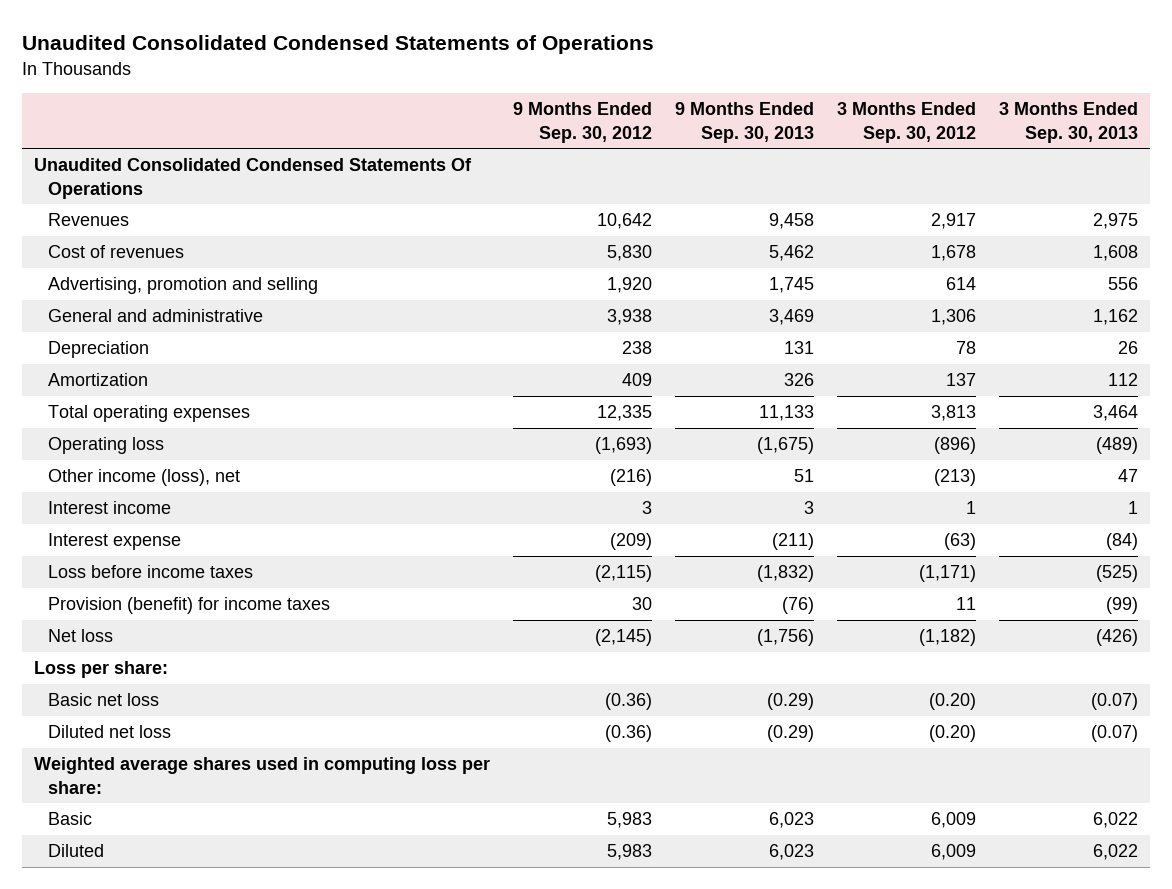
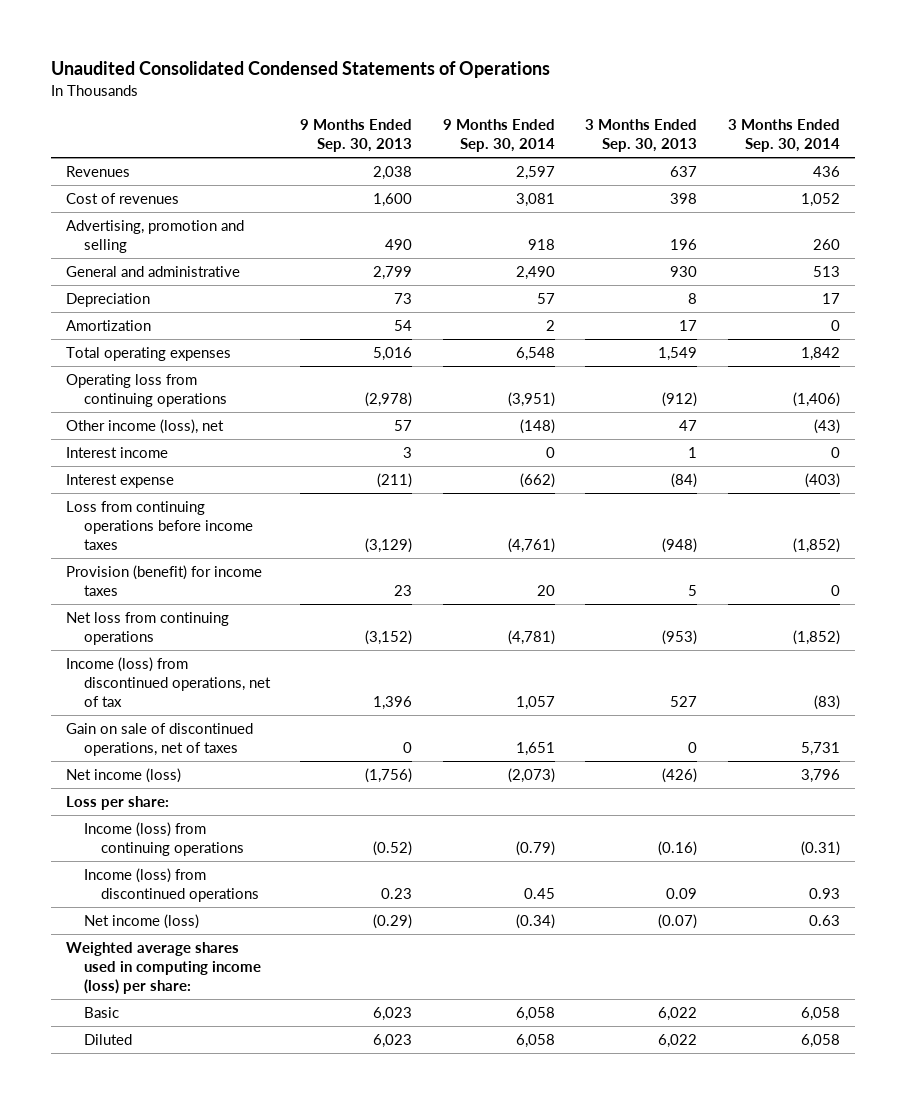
- | 9 Months Ended Sep. 30, 2012 | 9 Months Ended Sep. 30, 2013 | 3 Months Ended Sep. 30, 2012 | 3 Months Ended Sep. 30, 2013
+ | 9 Months Ended Sep. 30, 2013 | 9 Months Ended Sep. 30, 2014 | 3 Months Ended Sep. 30, 2013 | 3 Months Ended Sep. 30, 2014
- Unaudited Consolidated Condensed Statements Of Operations
- Revenues | 10,642 | 9,458 | 2,917 | 2,975
- Cost of revenues | 5,830 | 5,462 | 1,678 | 1,608
- Advertising, promotion and selling | 1,920 | 1,745 | 614 | 556
- General and administrative | 3,938 | 3,469 | 1,306 | 1,162
- Depreciation | 238 | 131 | 78 | 26
- Amortization | 409 | 326 | 137 | 112
- Total operating expenses | 12,335 | 11,133 | 3,813 | 3,464
- Operating loss | (1,693) | (1,675) | (896) | (489)
- Other income (loss), net | (216) | 51 | (213) | 47
+ Revenues | 2,038 | 2,597 | 637 | 436
+ Cost of revenues | 1,600 | 3,081 | 398 | 1,052
+ Advertising, promotion and selling | 490 | 918 | 196 | 260
+ General and administrative | 2,799 | 2,490 | 930 | 513
+ Depreciation | 73 | 57 | 8 | 17
+ Amortization | 54 | 2 | 17 | 0
+ Total operating expenses | 5,016 | 6,548 | 1,549 | 1,842
+ Operating loss from continuing operations | (2,978) | (3,951) | (912) | (1,406)
+ Other income (loss), net | 57 | (148) | 47 | (43)
- Loss before income taxes | (2,115) | (1,832) | (1,171) | (525)
- Provision (benefit) for income taxes | 30 | (76) | 11 | (99)
- Net loss | (2,145) | (1,756) | (1,182) | (426)
+ Loss from continuing operations before income taxes | (3,129) | (4,761) | (948) | (1,852)
+ Provision (benefit) for income taxes | 23 | 20 | 5 | 0
+ Net loss from continuing operations | (3,152) | (4,781) | (953) | (1,852)
+ Income (loss) from discontinued operations, net of tax | 1,396 | 1,057 | 527 | (83)
+ Gain on sale of discontinued operations, net of taxes | 0 | 1,651 | 0 | 5,731
+ Net income (loss) | (1,756) | (2,073) | (426) | 3,796
- Basic net loss | (0.36) | (0.29) | (0.20) | (0.07)
- Diluted net loss | (0.36) | (0.29) | (0.20) | (0.07)
- Weighted average shares used in computing loss per share:
+ Income (loss) from continuing operations | (0.52) | (0.79) | (0.16) | (0.31)
+ Income (loss) from discontinued operations | 0.23 | 0.45 | 0.09 | 0.93
+ Net income (loss) | (0.29) | (0.34) | (0.07) | 0.63
+ Weighted average shares used in computing income (loss) per share:

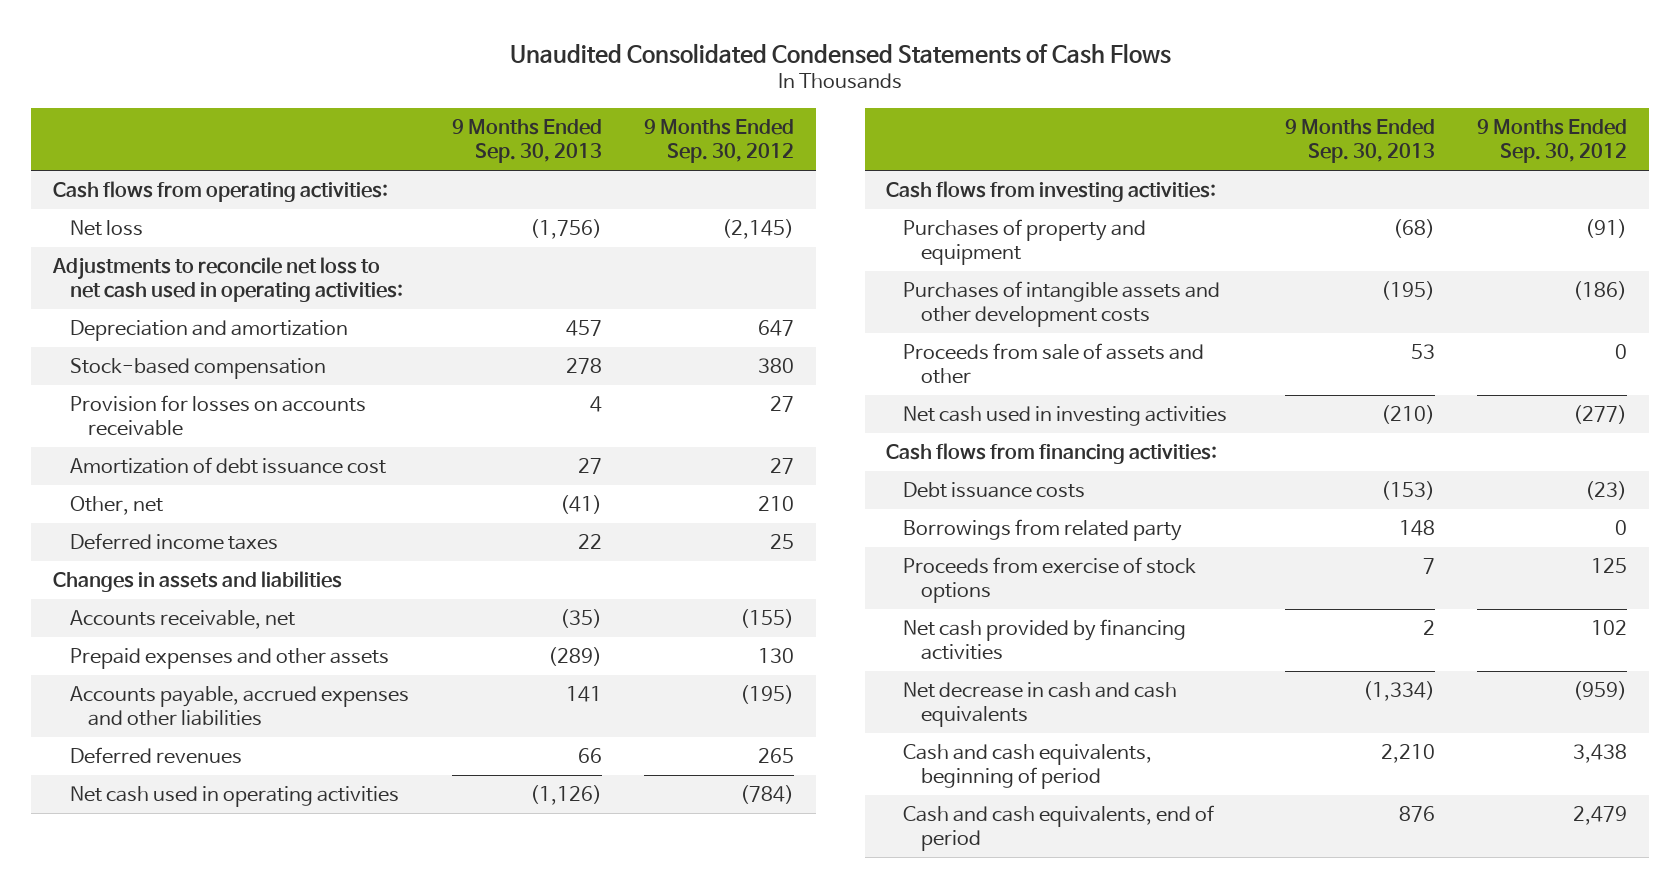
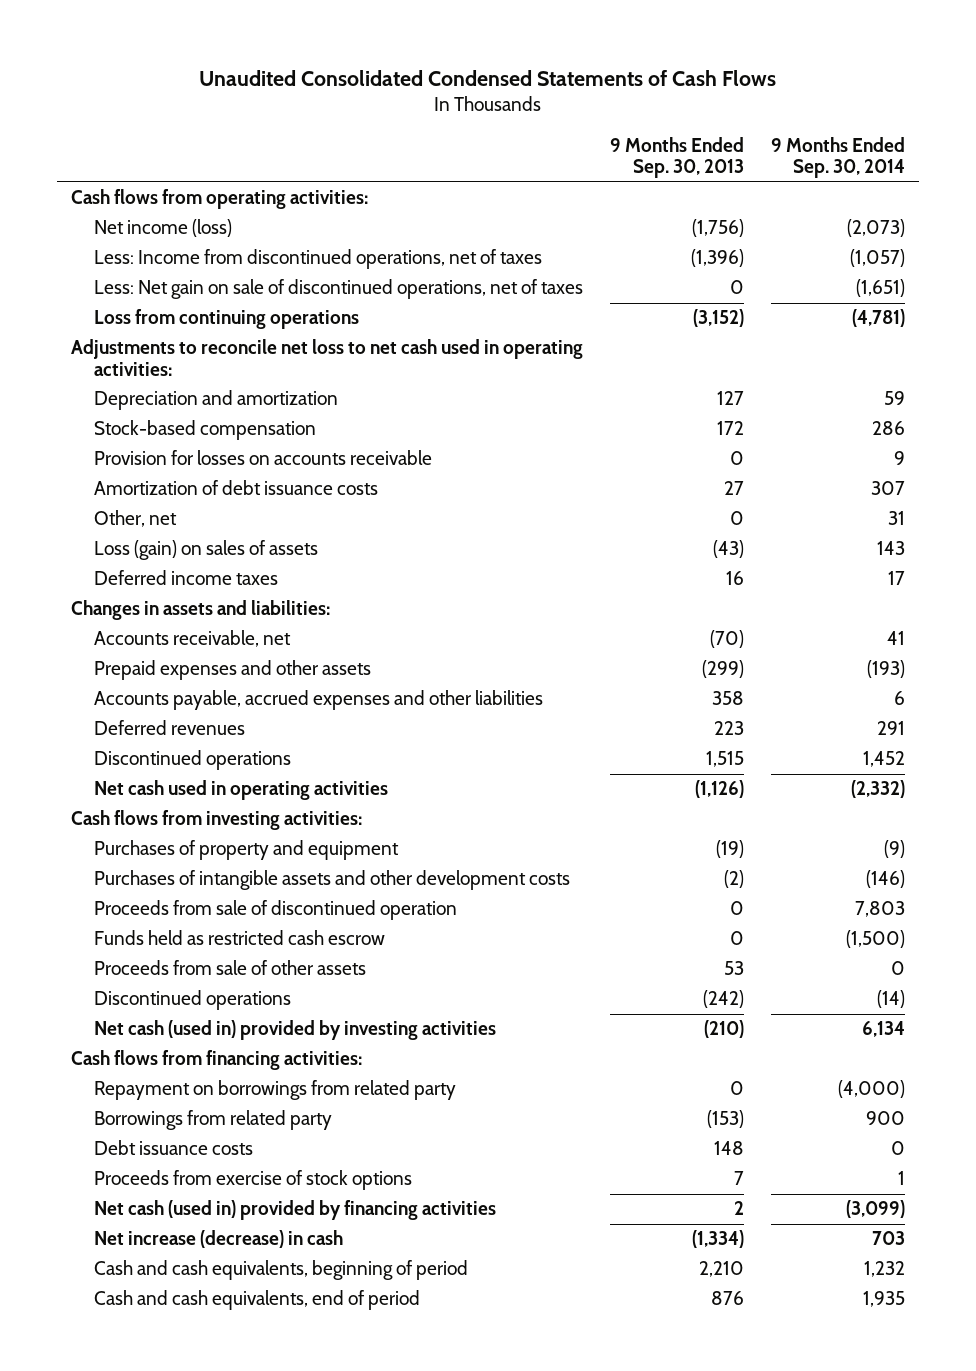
- | 9 Months Ended Sep. 30, 2013 | 9 Months Ended Sep. 30, 2012
+ | 9 Months Ended Sep. 30, 2013 | 9 Months Ended Sep. 30, 2014
- Net loss | (1,756) | (2,145)
+ Net income (loss) | (1,756) | (2,073)
+ Less: Income from discontinued operations, net of taxes | (1,396) | (1,057)
+ Less: Net gain on sale of discontinued operations, net of taxes | 0 | (1,651)
+ Loss from continuing operations | (3,152) | (4,781)
- Depreciation and amortization | 457 | 647
- Stock-based compensation | 278 | 380
- Provision for losses on accounts receivable | 4 | 27
- Amortization of debt issuance cost | 27 | 27
- Other, net | (41) | 210
- Deferred income taxes | 22 | 25
- Changes in assets and liabilities
- Accounts receivable, net | (35) | (155)
- Prepaid expenses and other assets | (289) | 130
- Accounts payable, accrued expenses and other liabilities | 141 | (195)
- Deferred revenues | 66 | 265
+ Depreciation and amortization | 127 | 59
+ Stock-based compensation | 172 | 286
+ Provision for losses on accounts receivable | 0 | 9
+ Amortization of debt issuance costs | 27 | 307
+ Other, net | 0 | 31
+ Loss (gain) on sales of assets | (43) | 143
+ Deferred income taxes | 16 | 17
+ Changes in assets and liabilities:
+ Accounts receivable, net | (70) | 41
+ Prepaid expenses and other assets | (299) | (193)
+ Accounts payable, accrued expenses and other liabilities | 358 | 6
+ Deferred revenues | 223 | 291
+ Discontinued operations | 1,515 | 1,452
- Purchases of property and equipment | (68) | (91)
- Purchases of intangible assets and other development costs | (195) | (186)
- Proceeds from sale of assets and other | 53 | 0
- Net cash used in investing activities | (210) | (277)
+ Purchases of property and equipment | (19) | (9)
+ Purchases of intangible assets and other development costs | (2) | (146)
+ Proceeds from sale of discontinued operation | 0 | 7,803
+ Funds held as restricted cash escrow | 0 | (1,500)
+ Proceeds from sale of other assets | 53 | 0
+ Discontinued operations | (242) | (14)
+ Net cash (used in) provided by investing activities | (210) | 6,134
- Debt issuance costs | (153) | (23)
- Borrowings from related party | 148 | 0
+ Repayment on borrowings from related party | 0 | (4,000)
+ Borrowings from related party | (153) | 900
+ Debt issuance costs | 148 | 0
- Net cash provided by financing activities | 2 | 102
- Net decrease in cash and cash equivalents | (1,334) | (959)
+ Net cash (used in) provided by financing activities | 2 | (3,099)
+ Net increase (decrease) in cash | (1,334) | 703

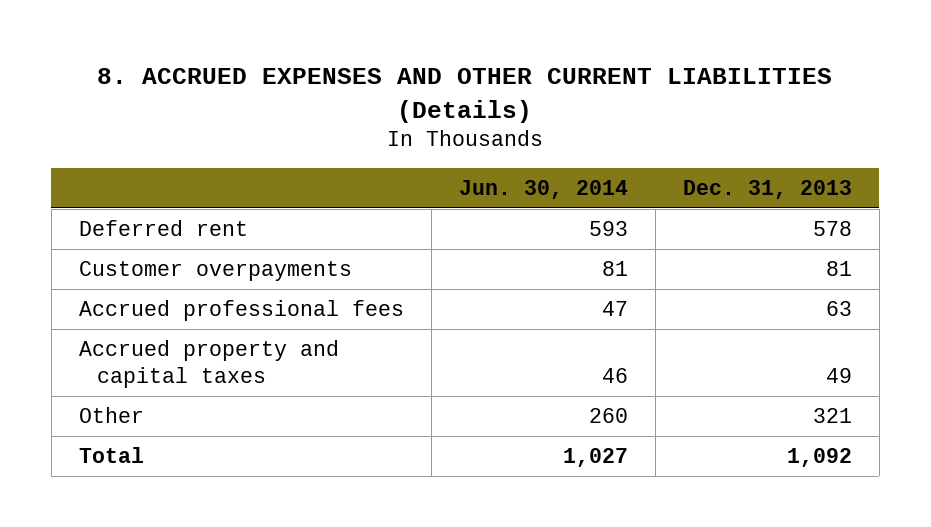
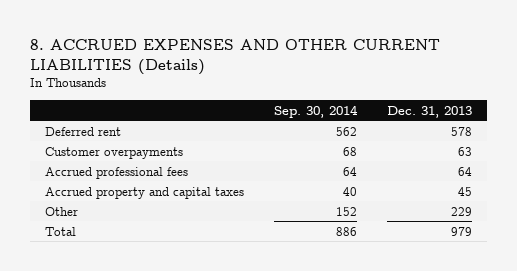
- | Jun. 30, 2014 | Dec. 31, 2013
+ | Sep. 30, 2014 | Dec. 31, 2013
- Customer overpayments | 81 | 81
- Accrued professional fees | 47 | 63
- Accrued property and capital taxes | 46 | 49
- Other | 260 | 321
- Total | 1,027 | 1,092
+ Customer overpayments | 68 | 63
+ Accrued professional fees | 64 | 64
+ Accrued property and capital taxes | 40 | 45
+ Other | 152 | 229
+ Total | 886 | 979

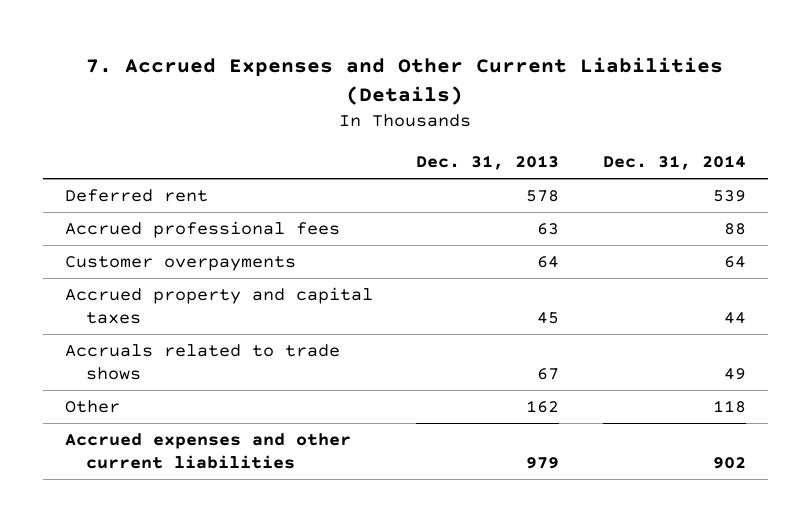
- 8. ACCRUED EXPENSES AND OTHER CURRENT LIABILITIES (Details)
+ 7. Accrued Expenses and Other Current Liabilities (Details)
- | Sep. 30, 2014 | Dec. 31, 2013
+ | Dec. 31, 2013 | Dec. 31, 2014
- Customer overpayments | 68 | 63
- Accrued professional fees | 64 | 64
+ Accrued professional fees | 63 | 88
+ Customer overpayments | 64 | 64
- Other | 152 | 229
- Total | 886 | 979
+ Accruals related to trade shows | 67 | 49
+ Other | 162 | 118
+ Accrued expenses and other current liabilities | 979 | 902

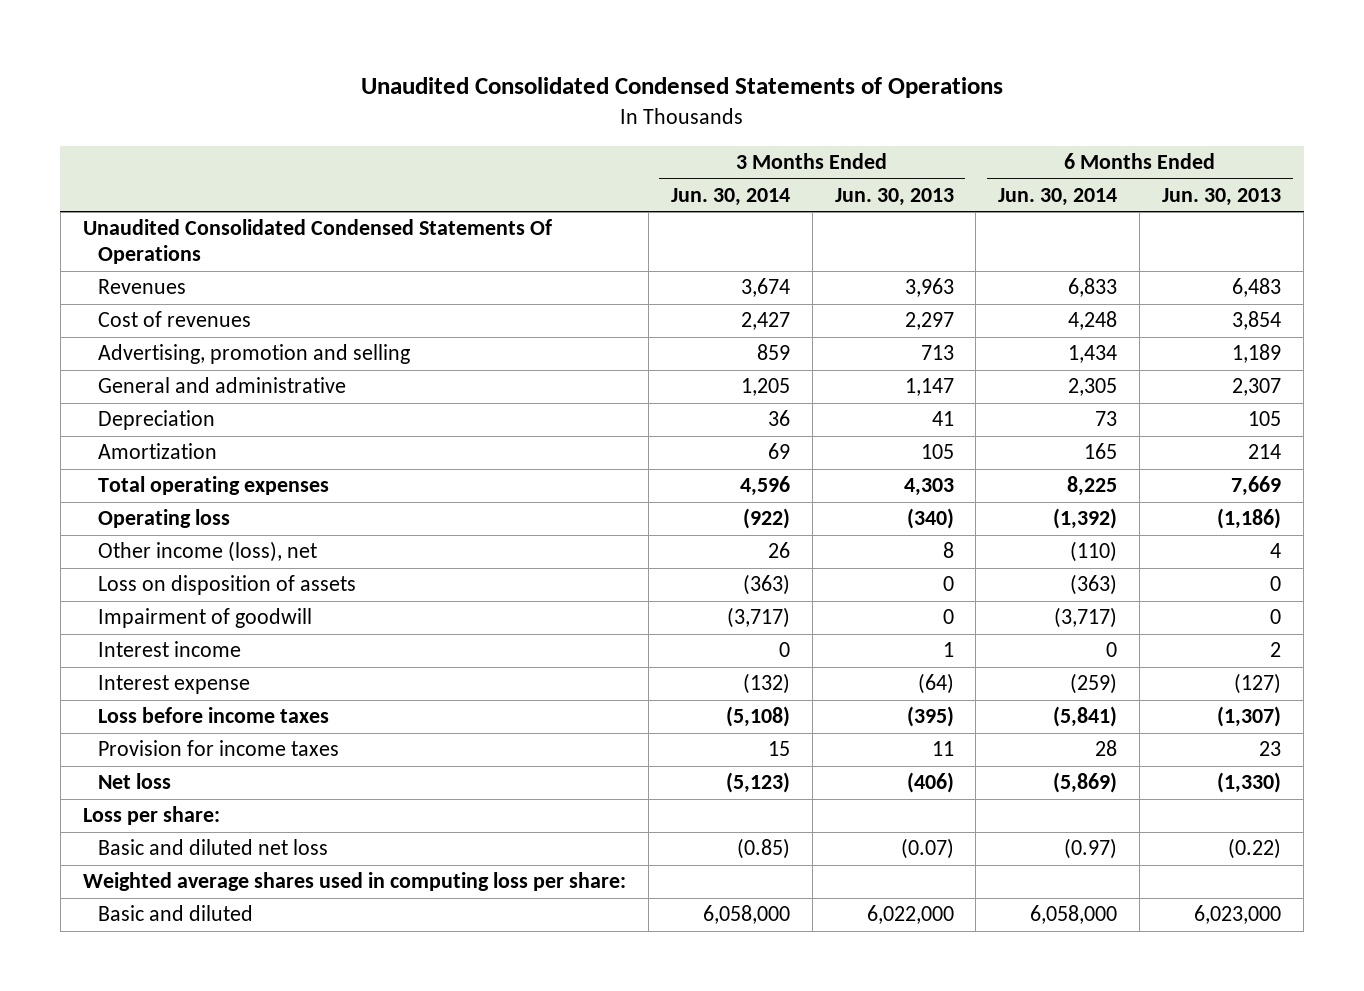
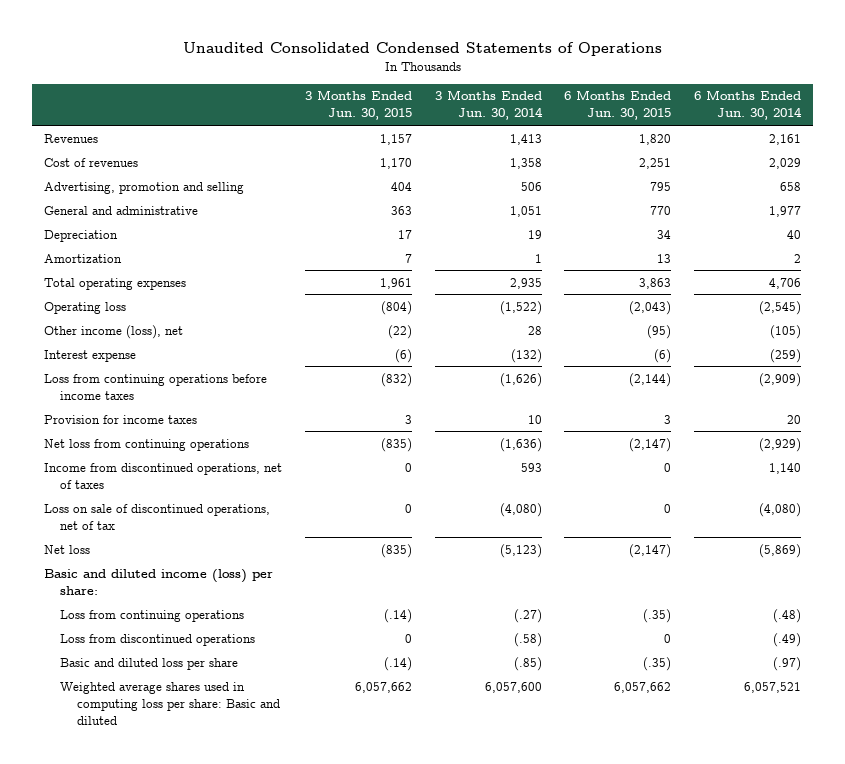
- | 3 Months Ended Jun. 30, 2014 | 3 Months Ended Jun. 30, 2013 | 6 Months Ended Jun. 30, 2014 | 6 Months Ended Jun. 30, 2013
+ | 3 Months Ended Jun. 30, 2015 | 3 Months Ended Jun. 30, 2014 | 6 Months Ended Jun. 30, 2015 | 6 Months Ended Jun. 30, 2014
- Unaudited Consolidated Condensed Statements Of Operations
- Revenues | 3,674 | 3,963 | 6,833 | 6,483
- Cost of revenues | 2,427 | 2,297 | 4,248 | 3,854
- Advertising, promotion and selling | 859 | 713 | 1,434 | 1,189
- General and administrative | 1,205 | 1,147 | 2,305 | 2,307
- Depreciation | 36 | 41 | 73 | 105
- Amortization | 69 | 105 | 165 | 214
- Total operating expenses | 4,596 | 4,303 | 8,225 | 7,669
- Operating loss | (922) | (340) | (1,392) | (1,186)
- Other income (loss), net | 26 | 8 | (110) | 4
- Loss on disposition of assets | (363) | 0 | (363) | 0
- Impairment of goodwill | (3,717) | 0 | (3,717) | 0
- Interest income | 0 | 1 | 0 | 2
+ Revenues | 1,157 | 1,413 | 1,820 | 2,161
+ Cost of revenues | 1,170 | 1,358 | 2,251 | 2,029
+ Advertising, promotion and selling | 404 | 506 | 795 | 658
+ General and administrative | 363 | 1,051 | 770 | 1,977
+ Depreciation | 17 | 19 | 34 | 40
+ Amortization | 7 | 1 | 13 | 2
+ Total operating expenses | 1,961 | 2,935 | 3,863 | 4,706
+ Operating loss | (804) | (1,522) | (2,043) | (2,545)
+ Other income (loss), net | (22) | 28 | (95) | (105)
- Loss before income taxes | (5,108) | (395) | (5,841) | (1,307)
- Provision for income taxes | 15 | 11 | 28 | 23
+ Loss from continuing operations before income taxes | (832) | (1,626) | (2,144) | (2,909)
+ Provision for income taxes | 3 | 10 | 3 | 20
+ Net loss from continuing operations | (835) | (1,636) | (2,147) | (2,929)
+ Income from discontinued operations, net of taxes | 0 | 593 | 0 | 1,140
+ Loss on sale of discontinued operations, net of tax | 0 | (4,080) | 0 | (4,080)
- Loss per share:
- Basic and diluted net loss | (0.85) | (0.07) | (0.97) | (0.22)
- Weighted average shares used in computing loss per share:
- Basic and diluted | 6,058,000 | 6,022,000 | 6,058,000 | 6,023,000
+ Basic and diluted income (loss) per share:
+ Loss from continuing operations | (.14) | (.27) | (.35) | (.48)
+ Loss from discontinued operations | 0 | (.58) | 0 | (.49)
+ Basic and diluted loss per share | (.14) | (.85) | (.35) | (.97)
+ Weighted average shares used in computing loss per share: Basic and diluted | 6,057,662 | 6,057,600 | 6,057,662 | 6,057,521

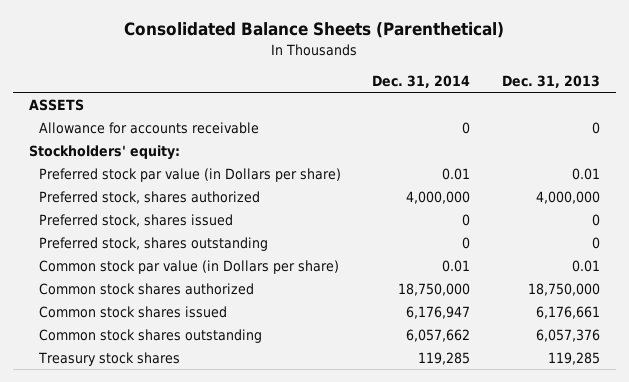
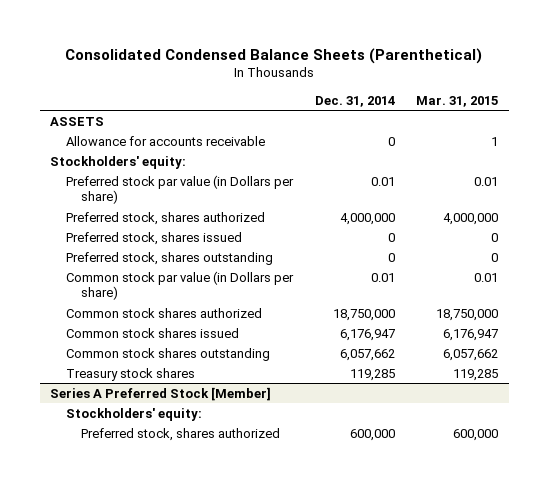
- Consolidated Balance Sheets (Parenthetical)
+ Consolidated Condensed Balance Sheets (Parenthetical)
- | Dec. 31, 2014 | Dec. 31, 2013
+ | Dec. 31, 2014 | Mar. 31, 2015
+ Series A Preferred Stock [Member]
+ Stockholders' equity:
+ Preferred stock, shares authorized | 600,000 | 600,000

